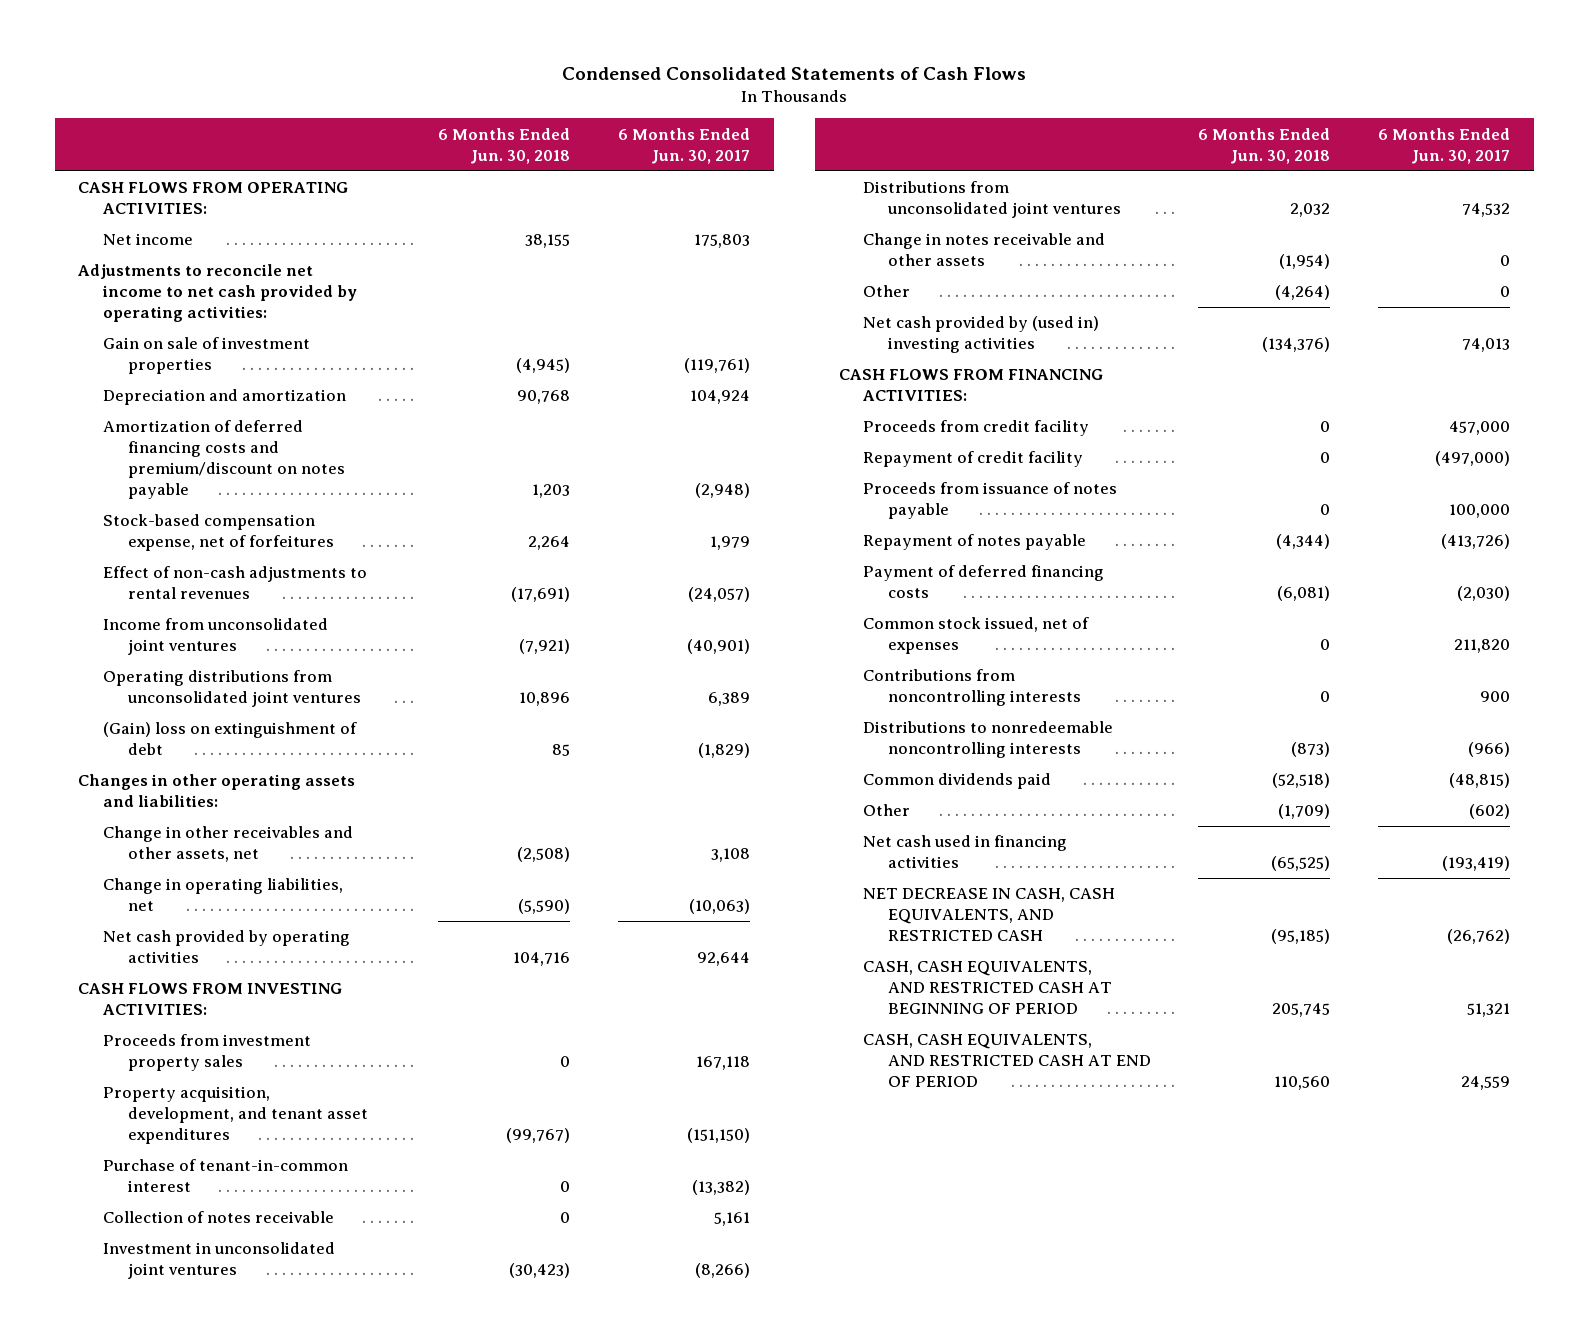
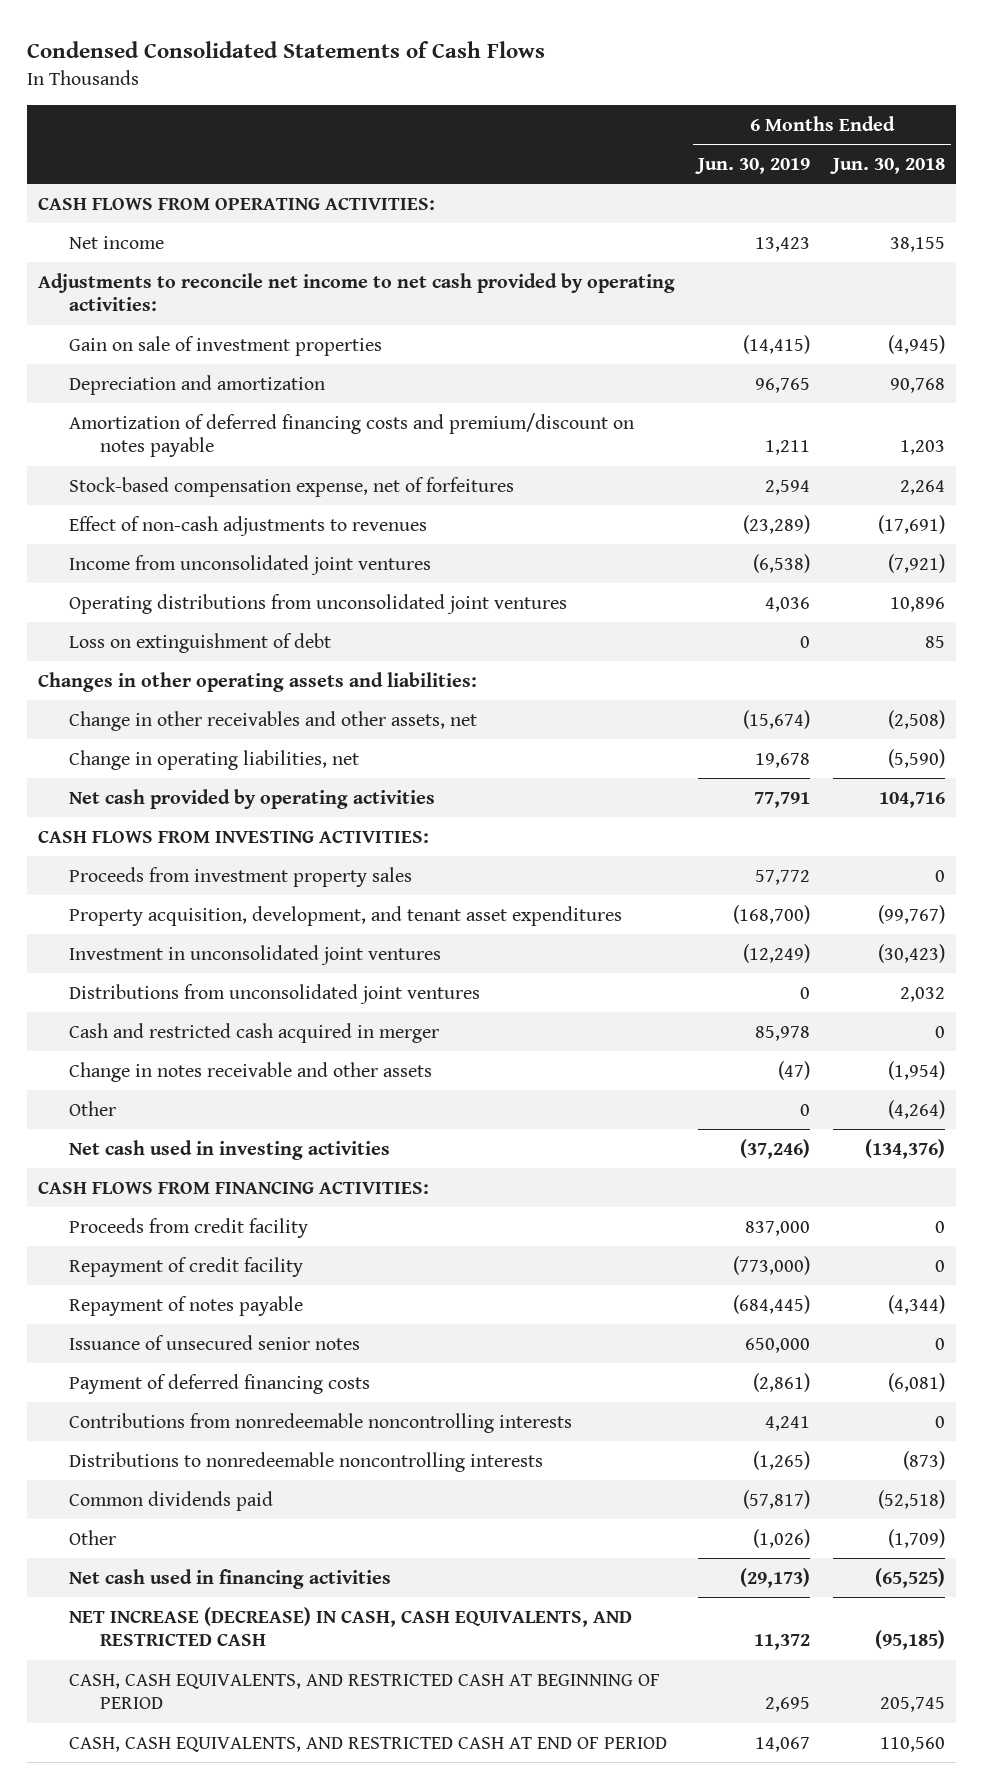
- | 6 Months Ended Jun. 30, 2018 | 6 Months Ended Jun. 30, 2017
+ | 6 Months Ended Jun. 30, 2019 | 6 Months Ended Jun. 30, 2018
- Effect of non-cash adjustments to rental revenues | (17,691) | (24,057)
+ Effect of non-cash adjustments to revenues | (23,289) | (17,691)
- (Gain) loss on extinguishment of debt | 85 | (1,829)
+ Loss on extinguishment of debt | 0 | 85
- Purchase of tenant-in-common interest | 0 | (13,382)
- Collection of notes receivable | 0 | 5,161
+ Cash and restricted cash acquired in merger | 85,978 | 0
- Net cash provided by (used in) investing activities | (134,376) | 74,013
+ Net cash used in investing activities | (37,246) | (134,376)
- Proceeds from issuance of notes payable | 0 | 100,000
+ Issuance of unsecured senior notes | 650,000 | 0
- Common stock issued, net of expenses | 0 | 211,820
- Contributions from noncontrolling interests | 0 | 900
+ Contributions from nonredeemable noncontrolling interests | 4,241 | 0
- NET DECREASE IN CASH, CASH EQUIVALENTS, AND RESTRICTED CASH | (95,185) | (26,762)
+ NET INCREASE (DECREASE) IN CASH, CASH EQUIVALENTS, AND RESTRICTED CASH | 11,372 | (95,185)

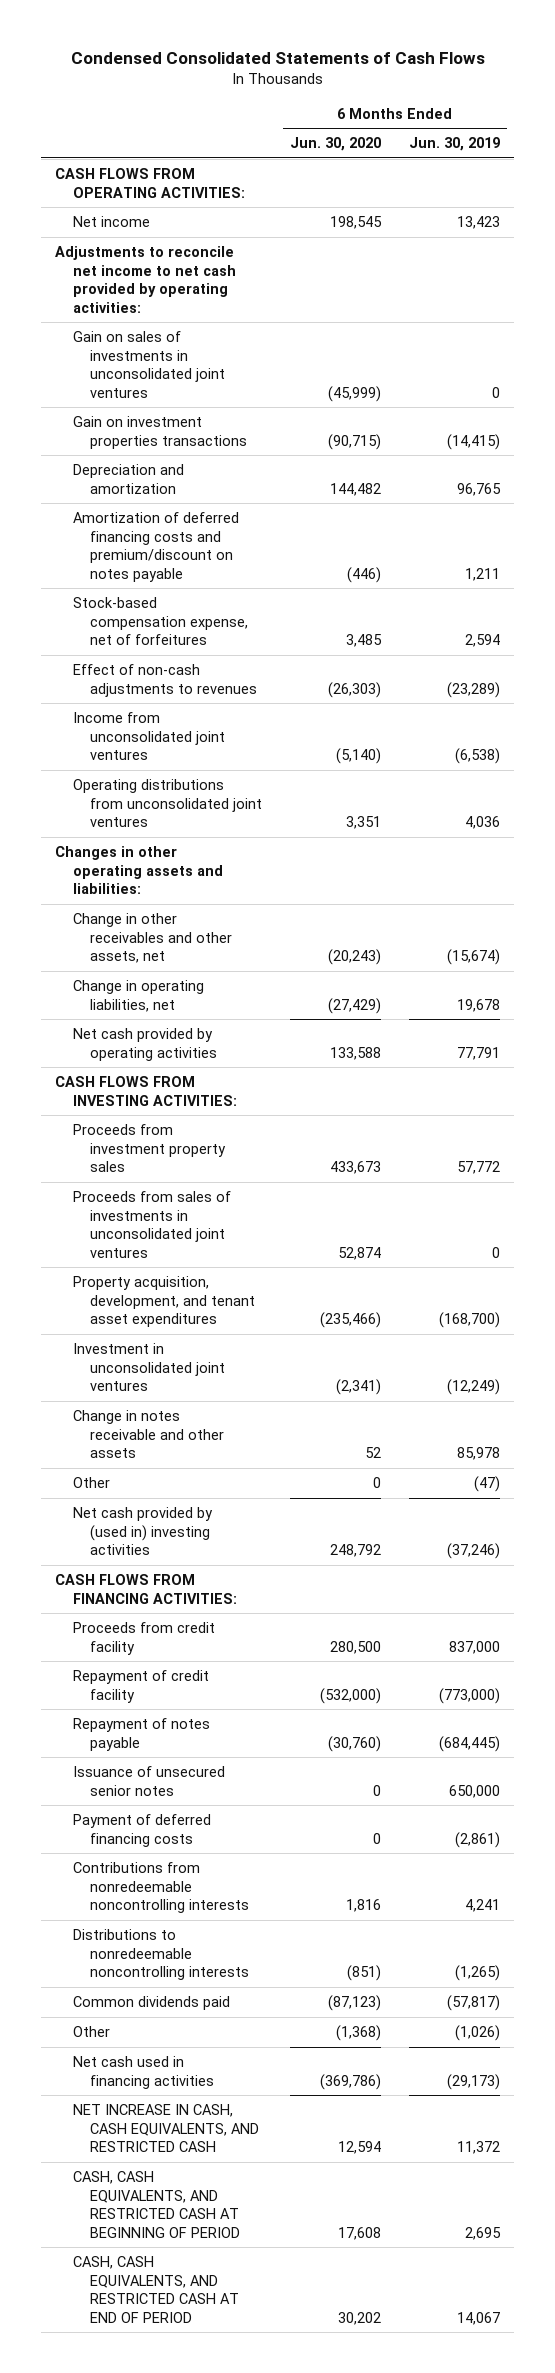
- | 6 Months Ended Jun. 30, 2019 | 6 Months Ended Jun. 30, 2018
+ | 6 Months Ended Jun. 30, 2020 | 6 Months Ended Jun. 30, 2019
- Gain on sale of investment properties | (14,415) | (4,945)
+ Gain on sales of investments in unconsolidated joint ventures | (45,999) | 0
+ Gain on investment properties transactions | (90,715) | (14,415)
- Loss on extinguishment of debt | 0 | 85
+ Proceeds from sales of investments in unconsolidated joint ventures | 52,874 | 0
- Distributions from unconsolidated joint ventures | 0 | 2,032
- Cash and restricted cash acquired in merger | 85,978 | 0
- Change in notes receivable and other assets | (47) | (1,954)
- Other | 0 | (4,264)
- Net cash used in investing activities | (37,246) | (134,376)
+ Change in notes receivable and other assets | 52 | 85,978
+ Other | 0 | (47)
+ Net cash provided by (used in) investing activities | 248,792 | (37,246)
- NET INCREASE (DECREASE) IN CASH, CASH EQUIVALENTS, AND RESTRICTED CASH | 11,372 | (95,185)
+ NET INCREASE IN CASH, CASH EQUIVALENTS, AND RESTRICTED CASH | 12,594 | 11,372

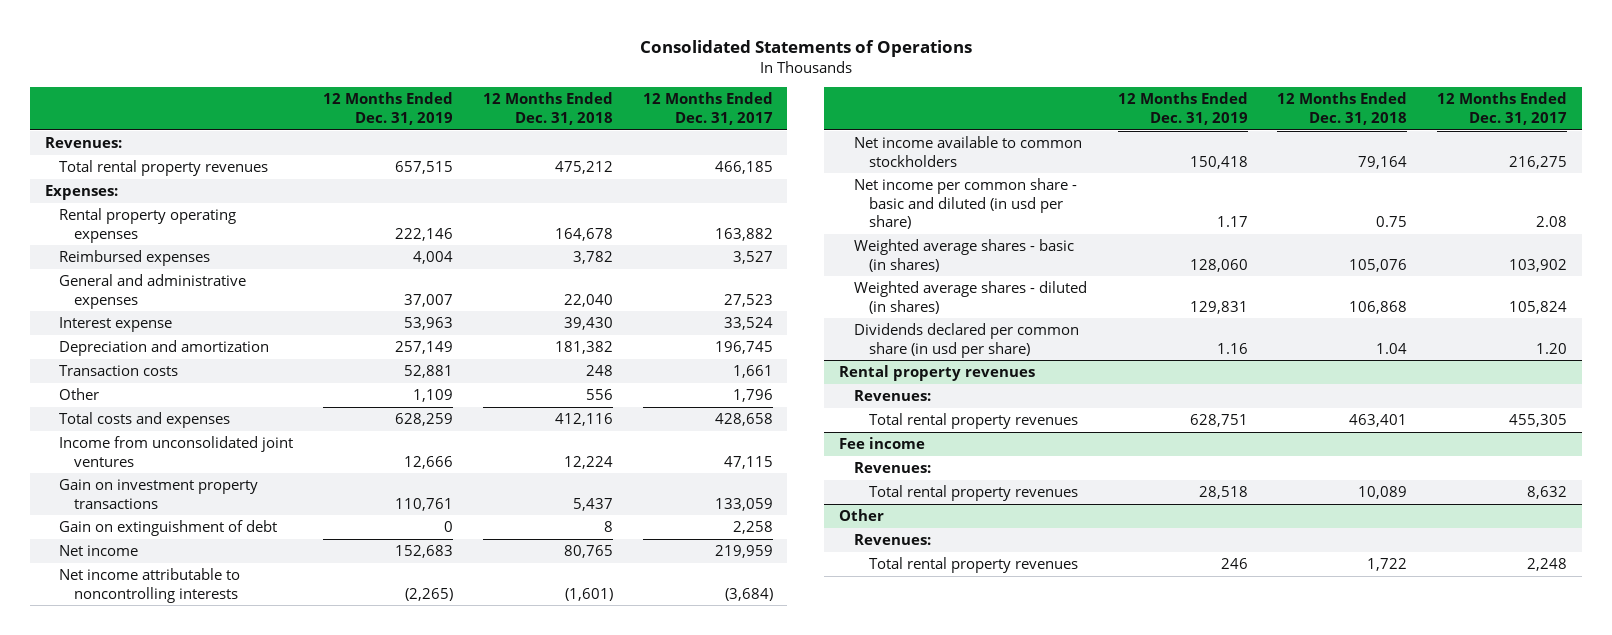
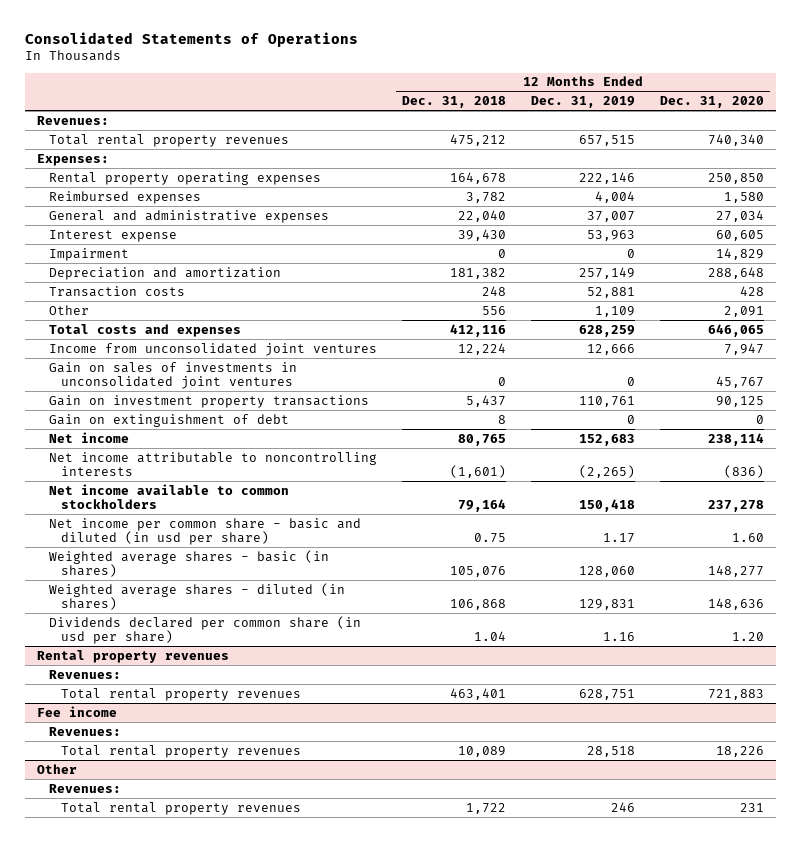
- | 12 Months Ended Dec. 31, 2019 | 12 Months Ended Dec. 31, 2018 | 12 Months Ended Dec. 31, 2017
+ | 12 Months Ended Dec. 31, 2018 | 12 Months Ended Dec. 31, 2019 | 12 Months Ended Dec. 31, 2020
+ Impairment | 0 | 0 | 14,829
+ Gain on sales of investments in unconsolidated joint ventures | 0 | 0 | 45,767

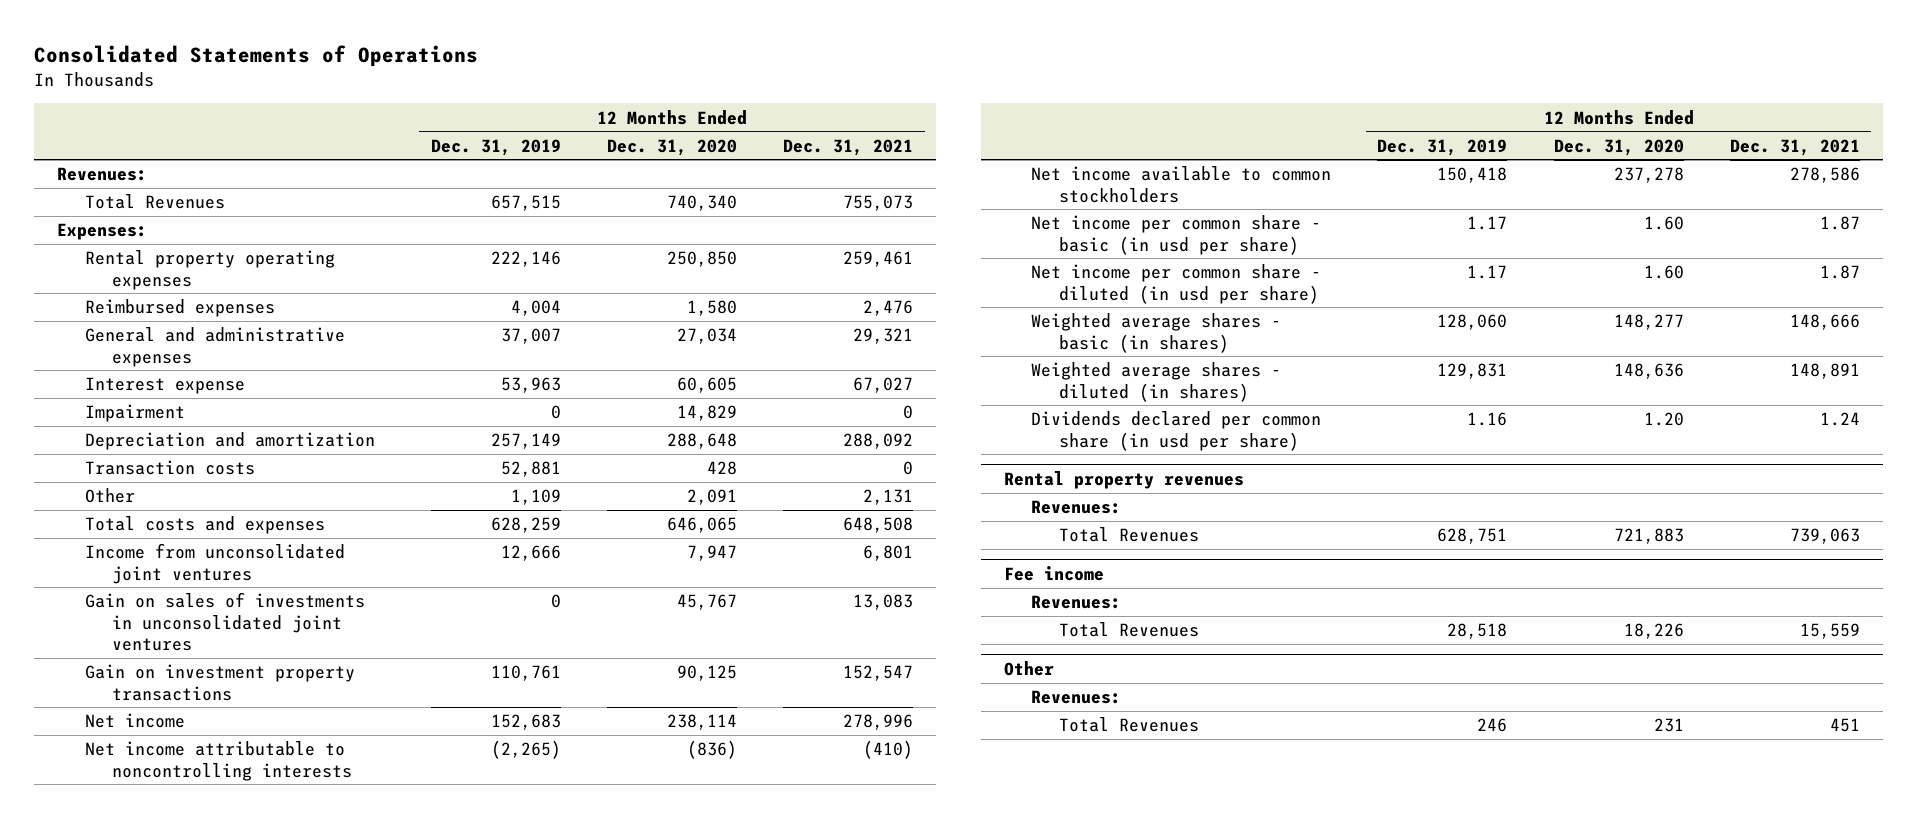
- | 12 Months Ended Dec. 31, 2018 | 12 Months Ended Dec. 31, 2019 | 12 Months Ended Dec. 31, 2020
+ | 12 Months Ended Dec. 31, 2019 | 12 Months Ended Dec. 31, 2020 | 12 Months Ended Dec. 31, 2021
- Total rental property revenues | 475,212 | 657,515 | 740,340
+ Total Revenues | 657,515 | 740,340 | 755,073
- Gain on extinguishment of debt | 8 | 0 | 0
- Net income per common share - basic and diluted (in usd per share) | 0.75 | 1.17 | 1.60
+ Net income per common share - basic (in usd per share) | 1.17 | 1.60 | 1.87
+ Net income per common share - diluted (in usd per share) | 1.17 | 1.60 | 1.87
@ Rental property revenues
- Total rental property revenues | 463,401 | 628,751 | 721,883
+ Total Revenues | 628,751 | 721,883 | 739,063
@ Fee income
- Total rental property revenues | 10,089 | 28,518 | 18,226
+ Total Revenues | 28,518 | 18,226 | 15,559
@ Other
- Total rental property revenues | 1,722 | 246 | 231
+ Total Revenues | 246 | 231 | 451

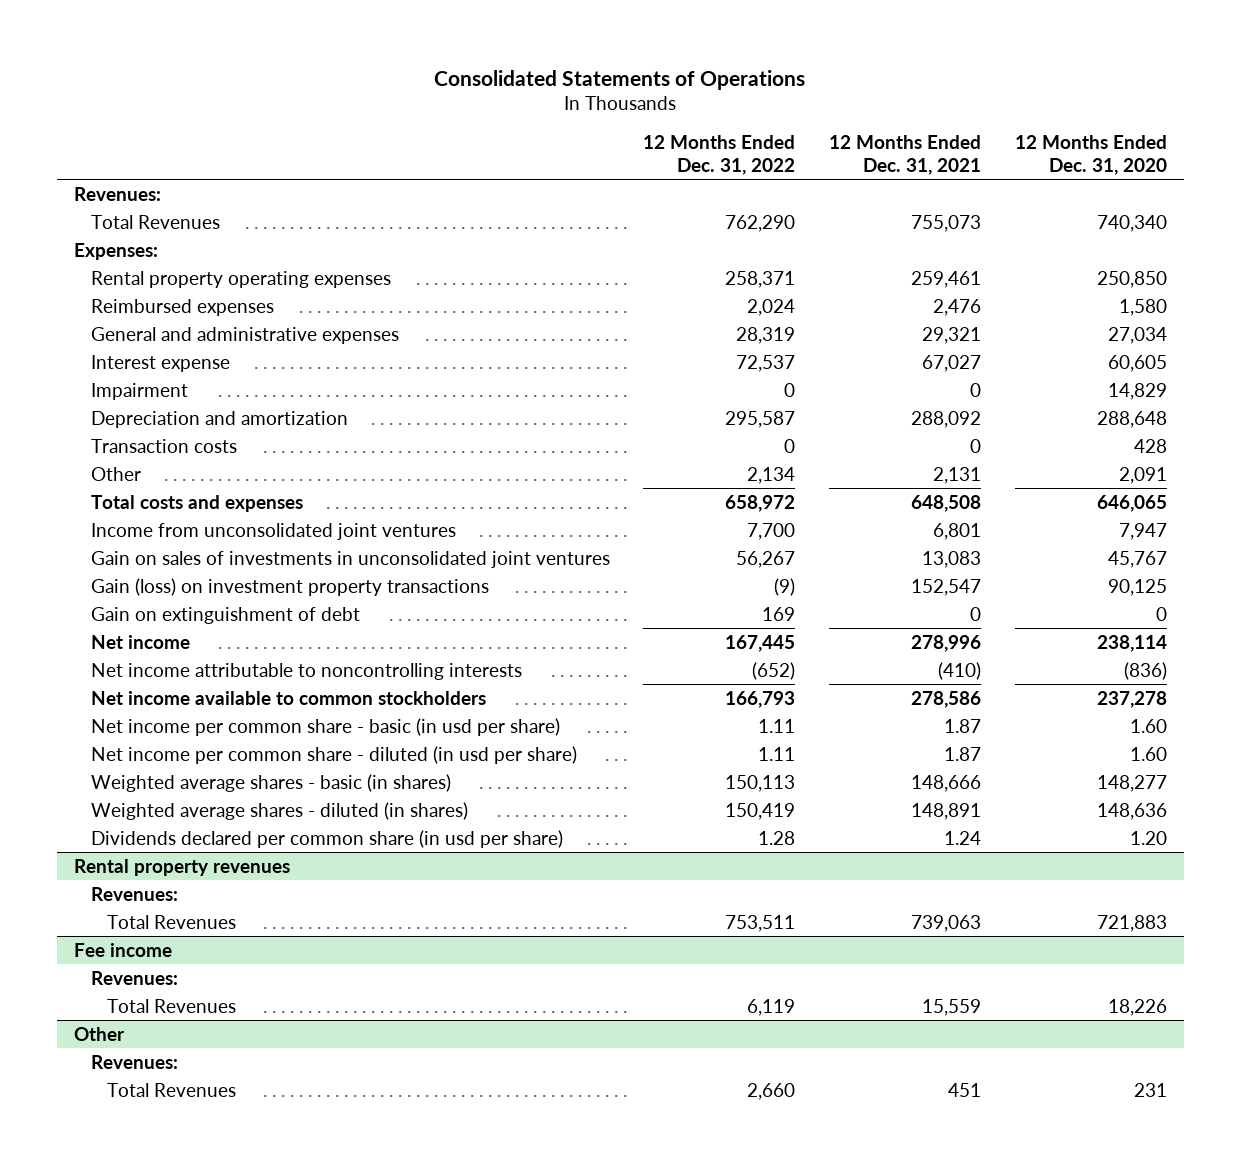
- | 12 Months Ended Dec. 31, 2019 | 12 Months Ended Dec. 31, 2020 | 12 Months Ended Dec. 31, 2021
+ | 12 Months Ended Dec. 31, 2022 | 12 Months Ended Dec. 31, 2021 | 12 Months Ended Dec. 31, 2020
- Gain on investment property transactions | 110,761 | 90,125 | 152,547
+ Gain (loss) on investment property transactions | (9) | 152,547 | 90,125
+ Gain on extinguishment of debt | 169 | 0 | 0

